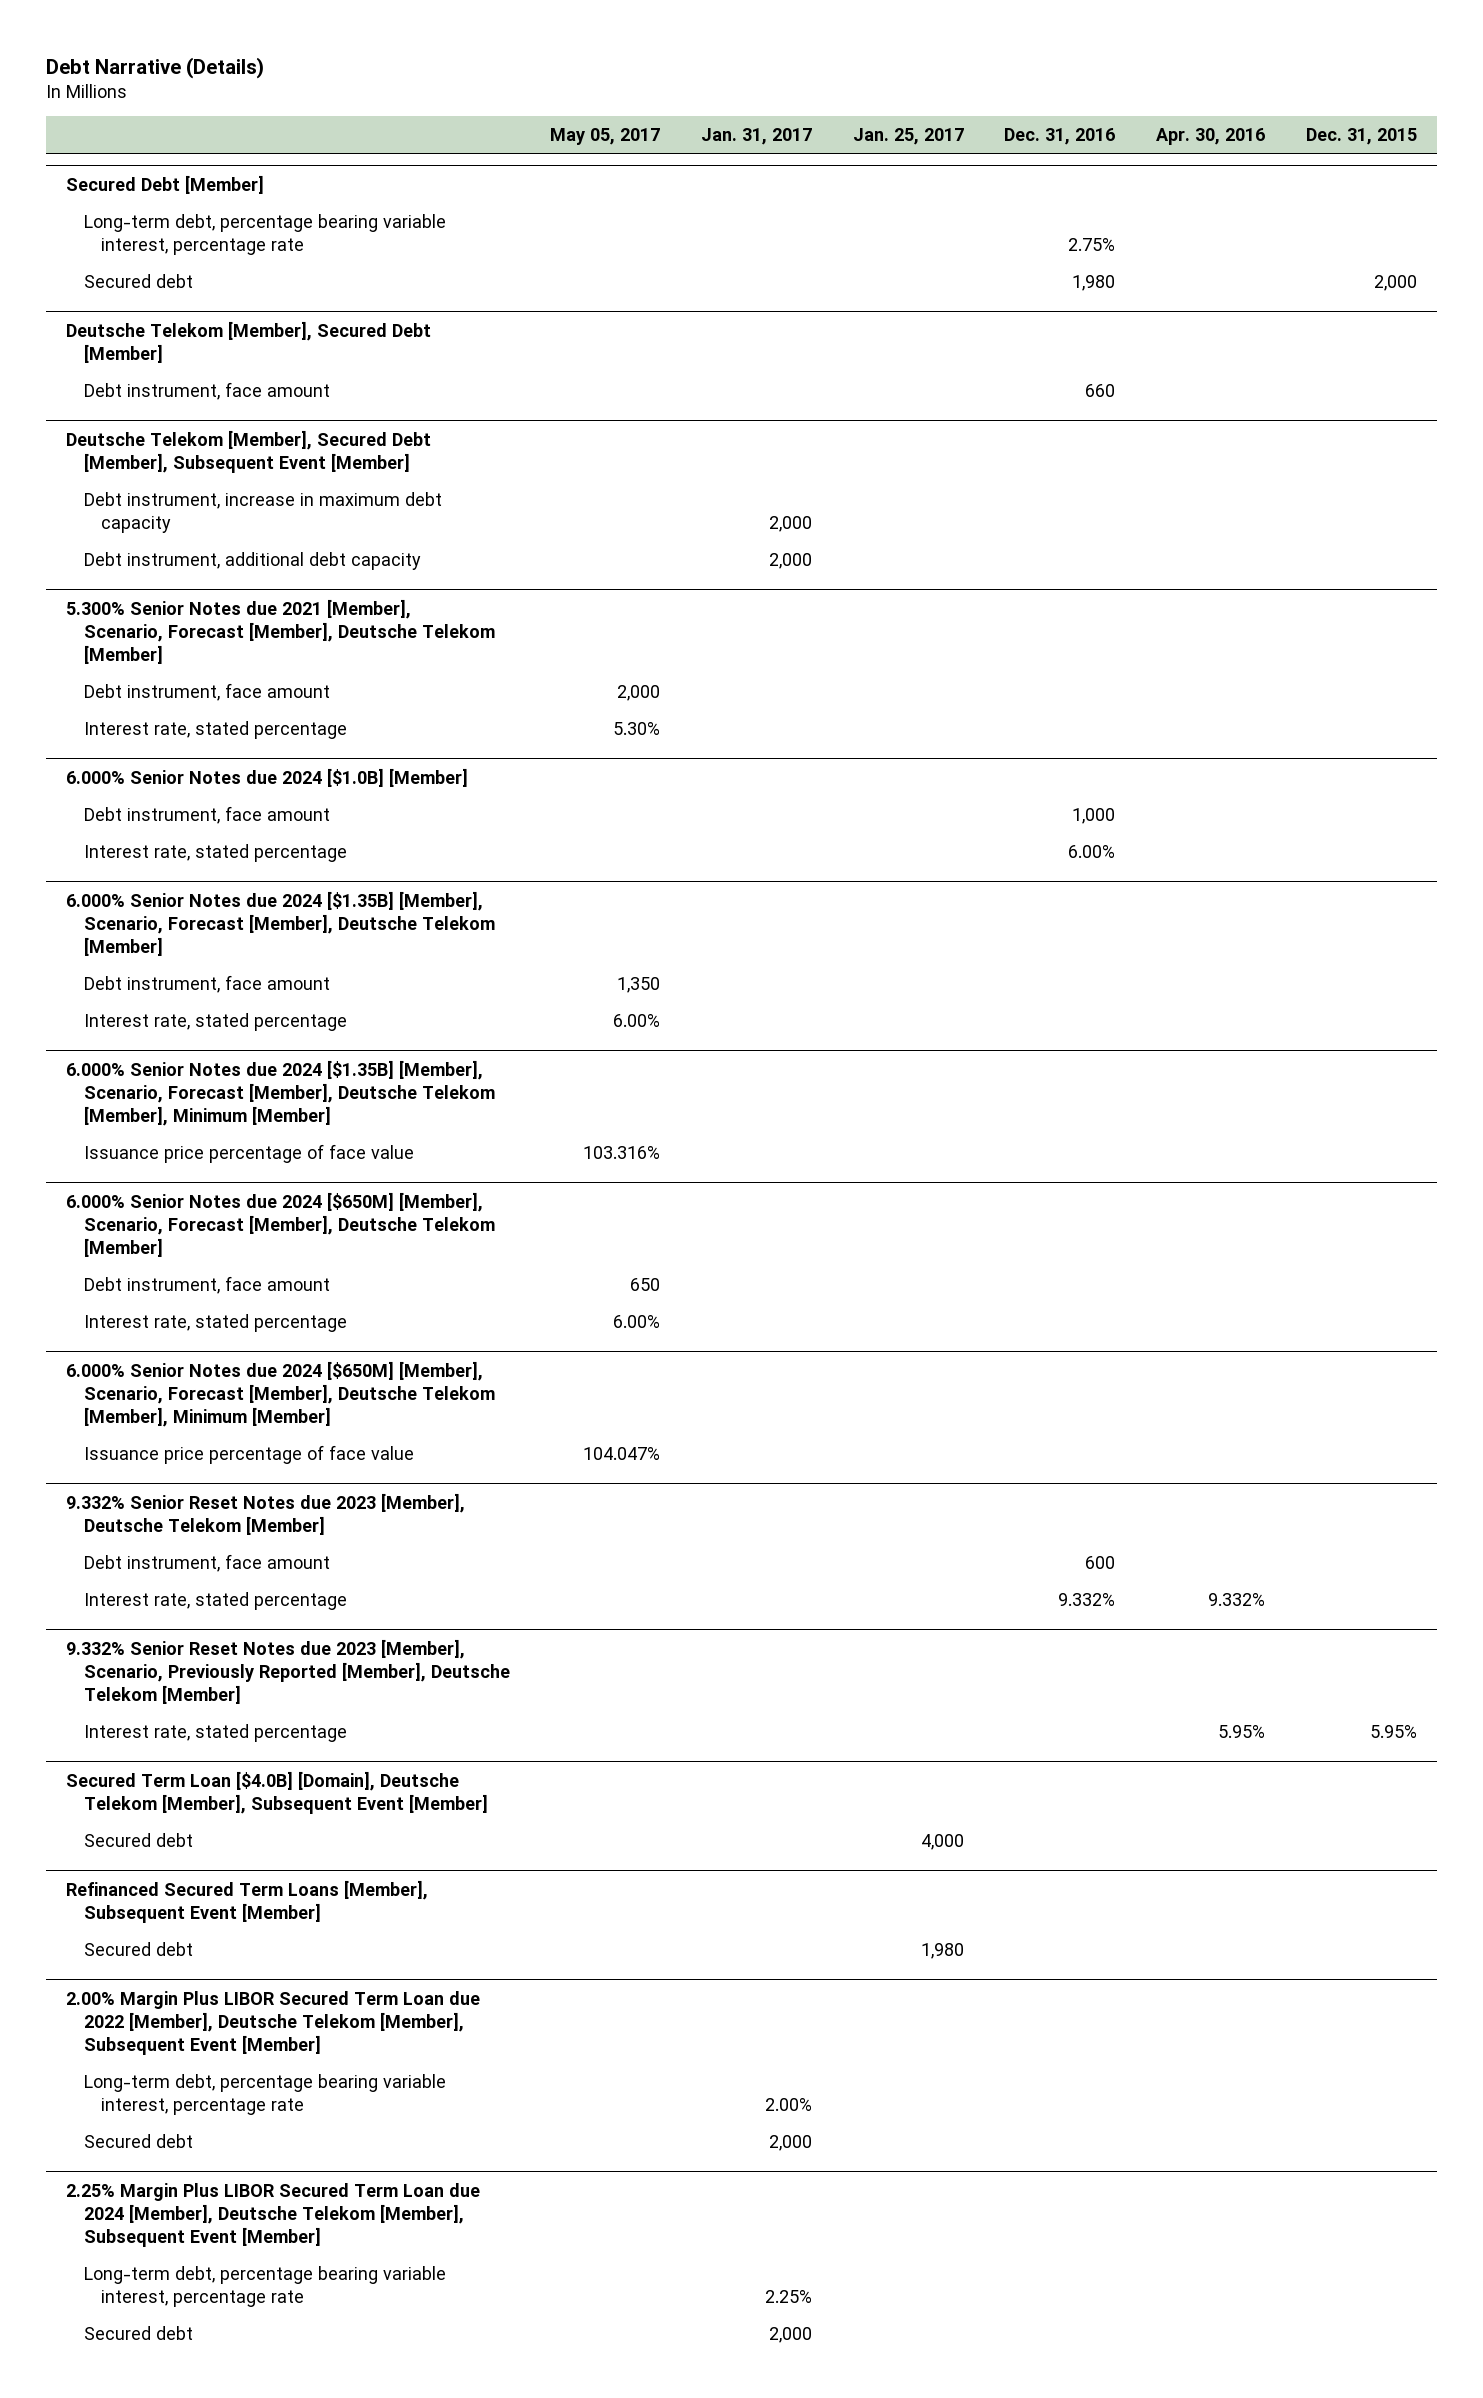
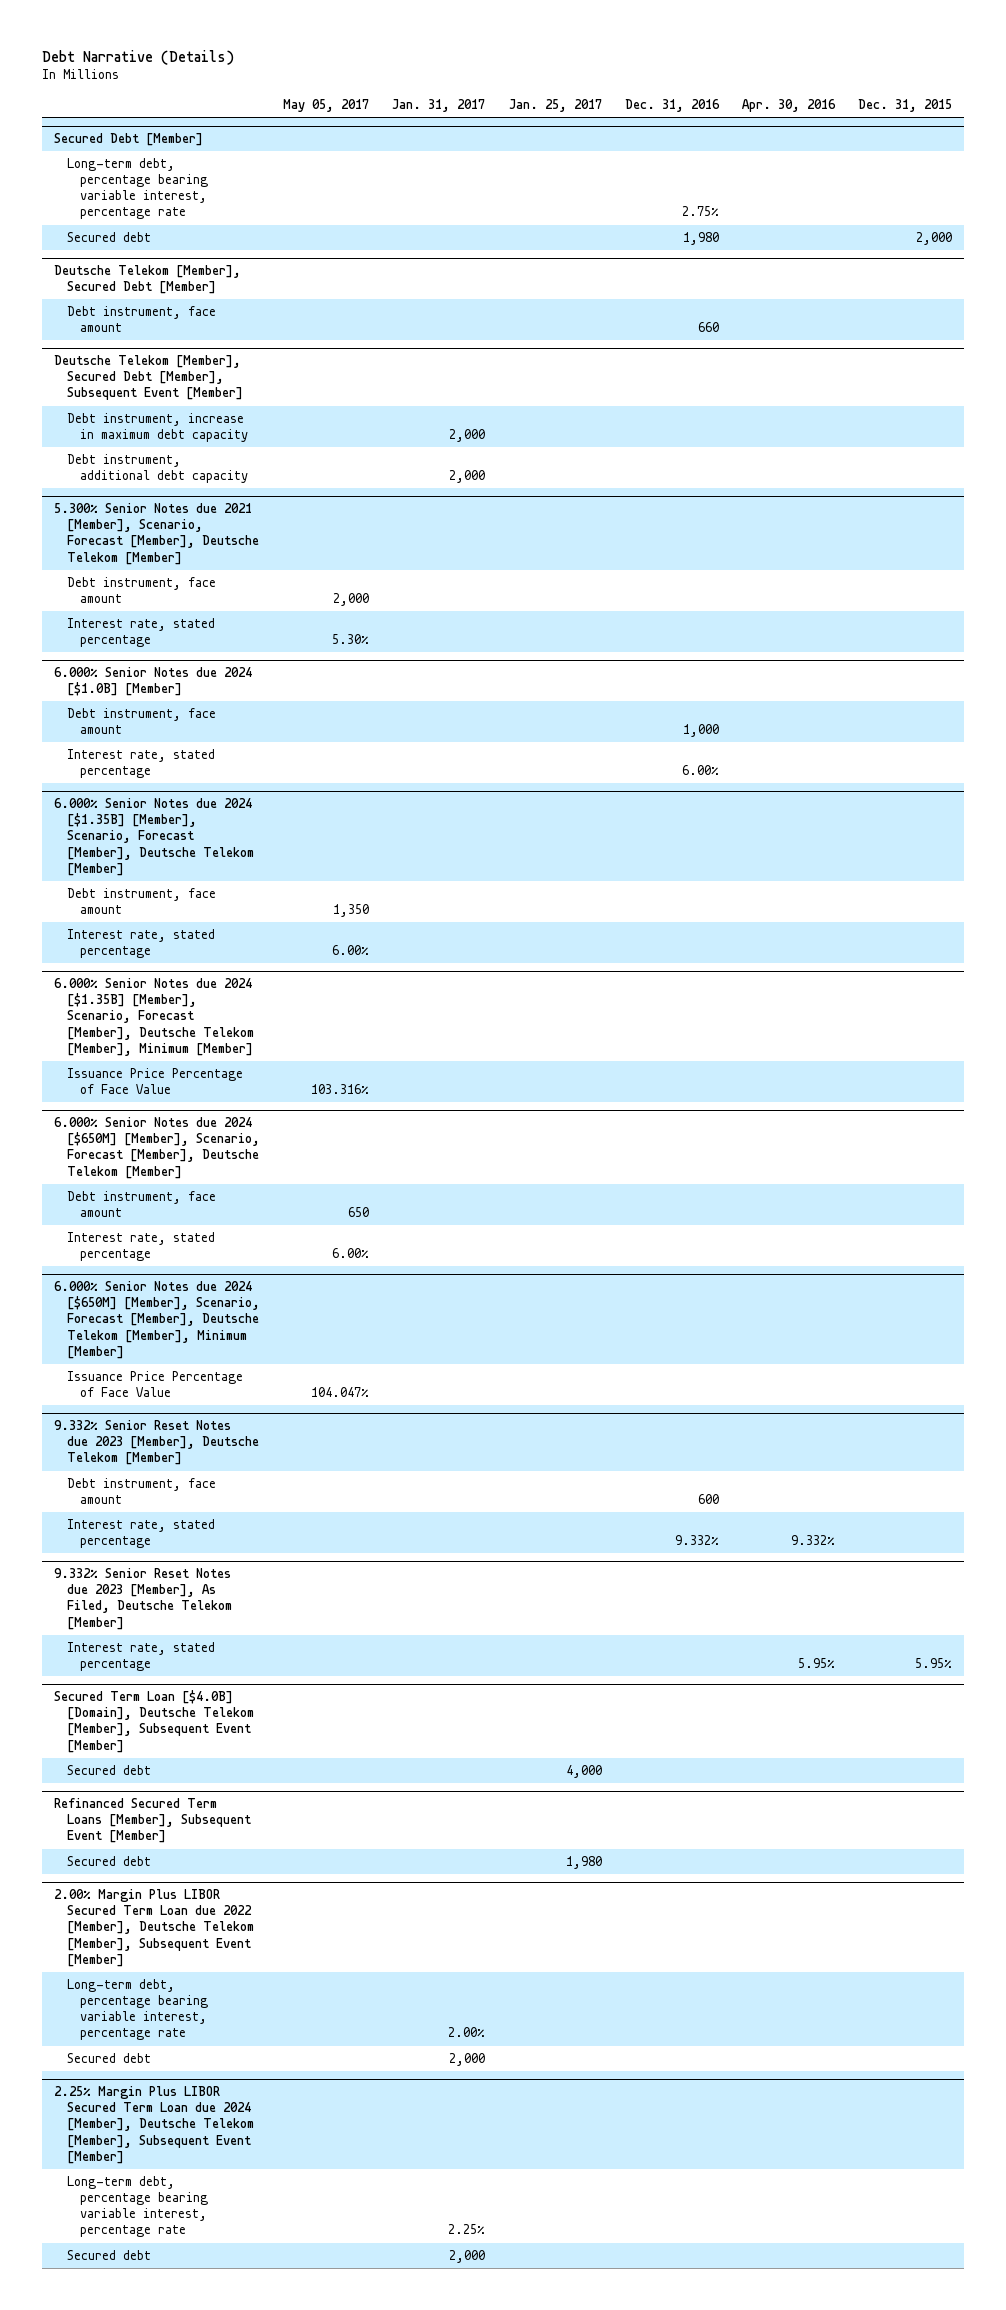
@ 6.000% Senior Notes due 2024 [$1.35B] [Member], Scenario, Forecast [Member], Deutsche Telekom [Member], Minimum [Member]
- Issuance price percentage of face value | 103.316% | | | | |
+ Issuance Price Percentage of Face Value | 103.316% | | | | |
@ 6.000% Senior Notes due 2024 [$650M] [Member], Scenario, Forecast [Member], Deutsche Telekom [Member], Minimum [Member]
- Issuance price percentage of face value | 104.047% | | | | |
+ Issuance Price Percentage of Face Value | 104.047% | | | | |
- 9.332% Senior Reset Notes due 2023 [Member], Scenario, Previously Reported [Member], Deutsche Telekom [Member]
+ 9.332% Senior Reset Notes due 2023 [Member], As Filed, Deutsche Telekom [Member]

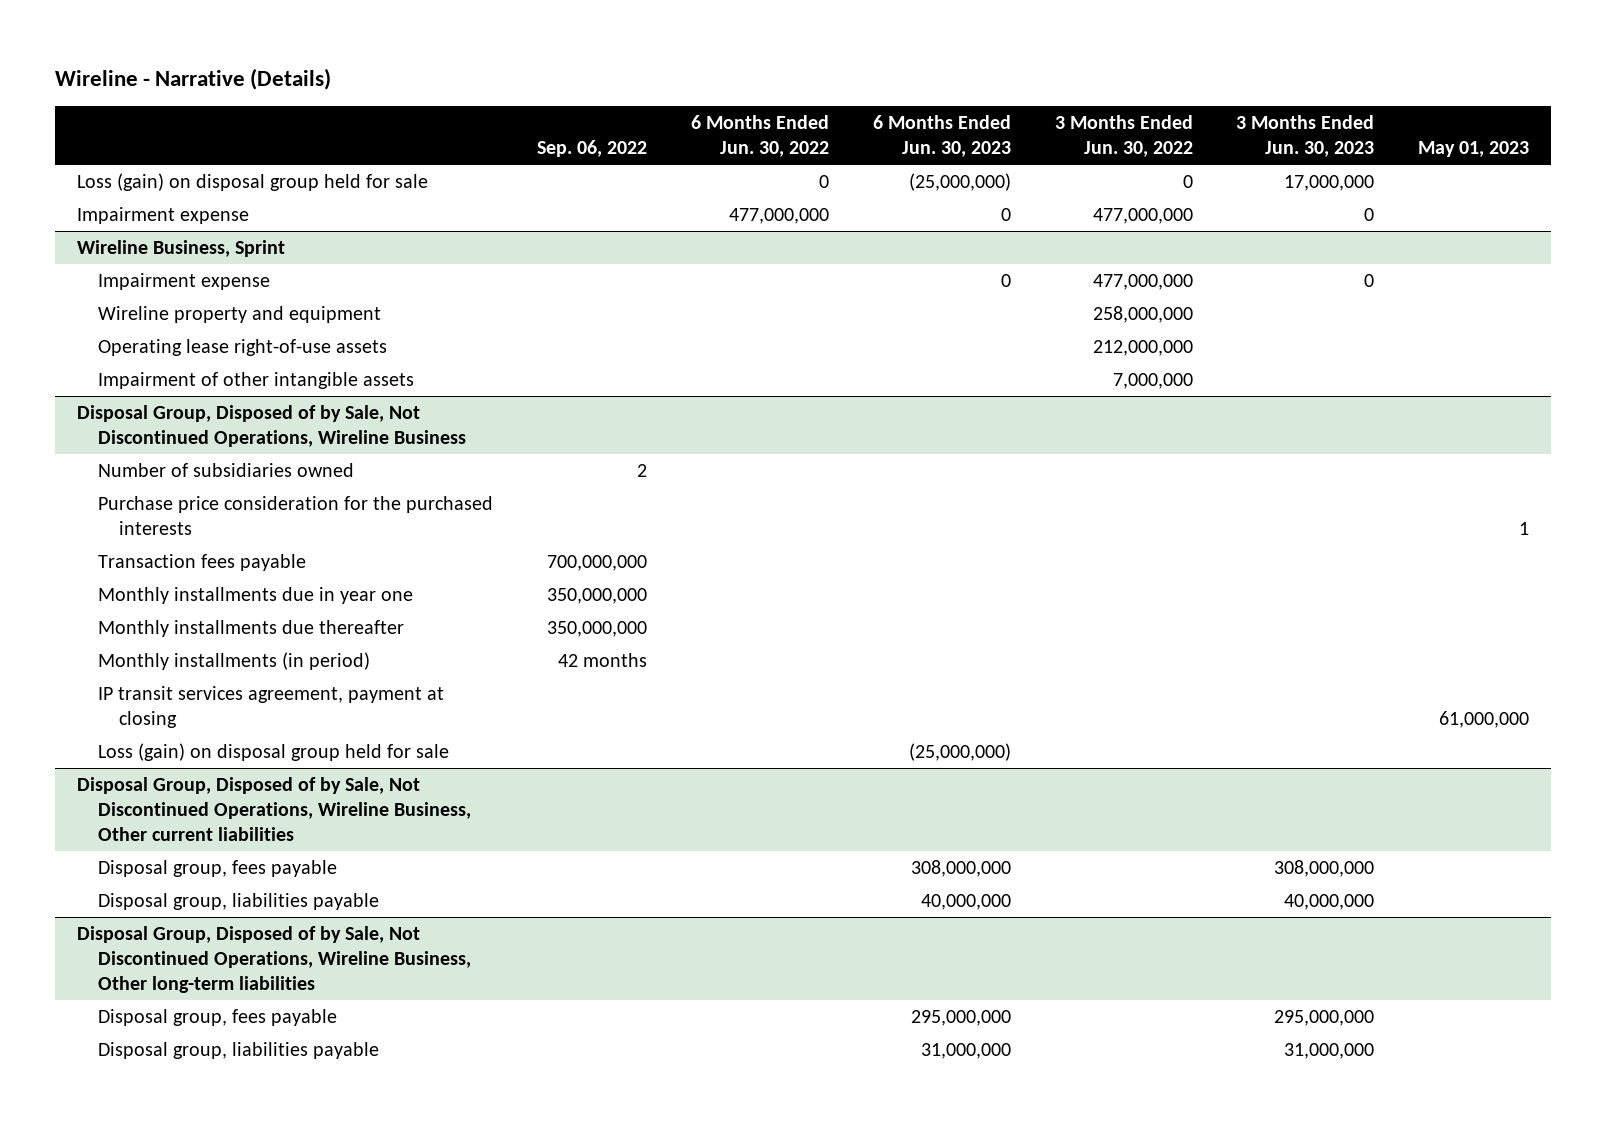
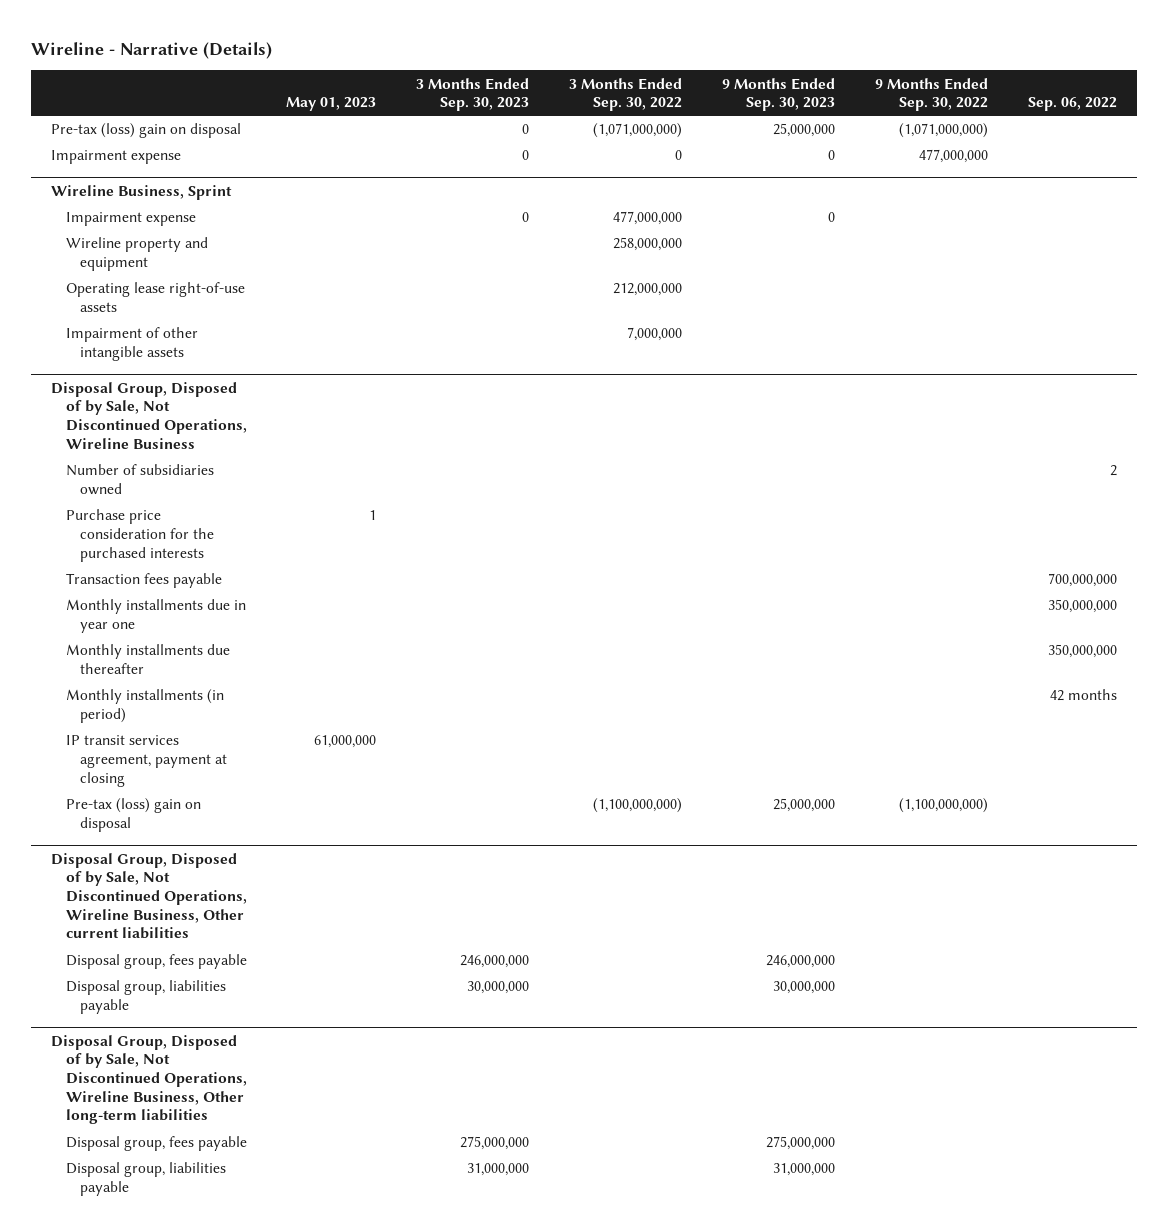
- | Sep. 06, 2022 | 6 Months Ended Jun. 30, 2022 | 6 Months Ended Jun. 30, 2023 | 3 Months Ended Jun. 30, 2022 | 3 Months Ended Jun. 30, 2023 | May 01, 2023
+ | May 01, 2023 | 3 Months Ended Sep. 30, 2023 | 3 Months Ended Sep. 30, 2022 | 9 Months Ended Sep. 30, 2023 | 9 Months Ended Sep. 30, 2022 | Sep. 06, 2022
- Loss (gain) on disposal group held for sale | | 0 | (25,000,000) | 0 | 17,000,000 |
+ Pre-tax (loss) gain on disposal | | 0 | (1,071,000,000) | 25,000,000 | (1,071,000,000) |
@ Disposal Group, Disposed of by Sale, Not Discontinued Operations, Wireline Business
- Loss (gain) on disposal group held for sale | | | (25,000,000) | | |
+ Pre-tax (loss) gain on disposal | | | (1,100,000,000) | 25,000,000 | (1,100,000,000) |

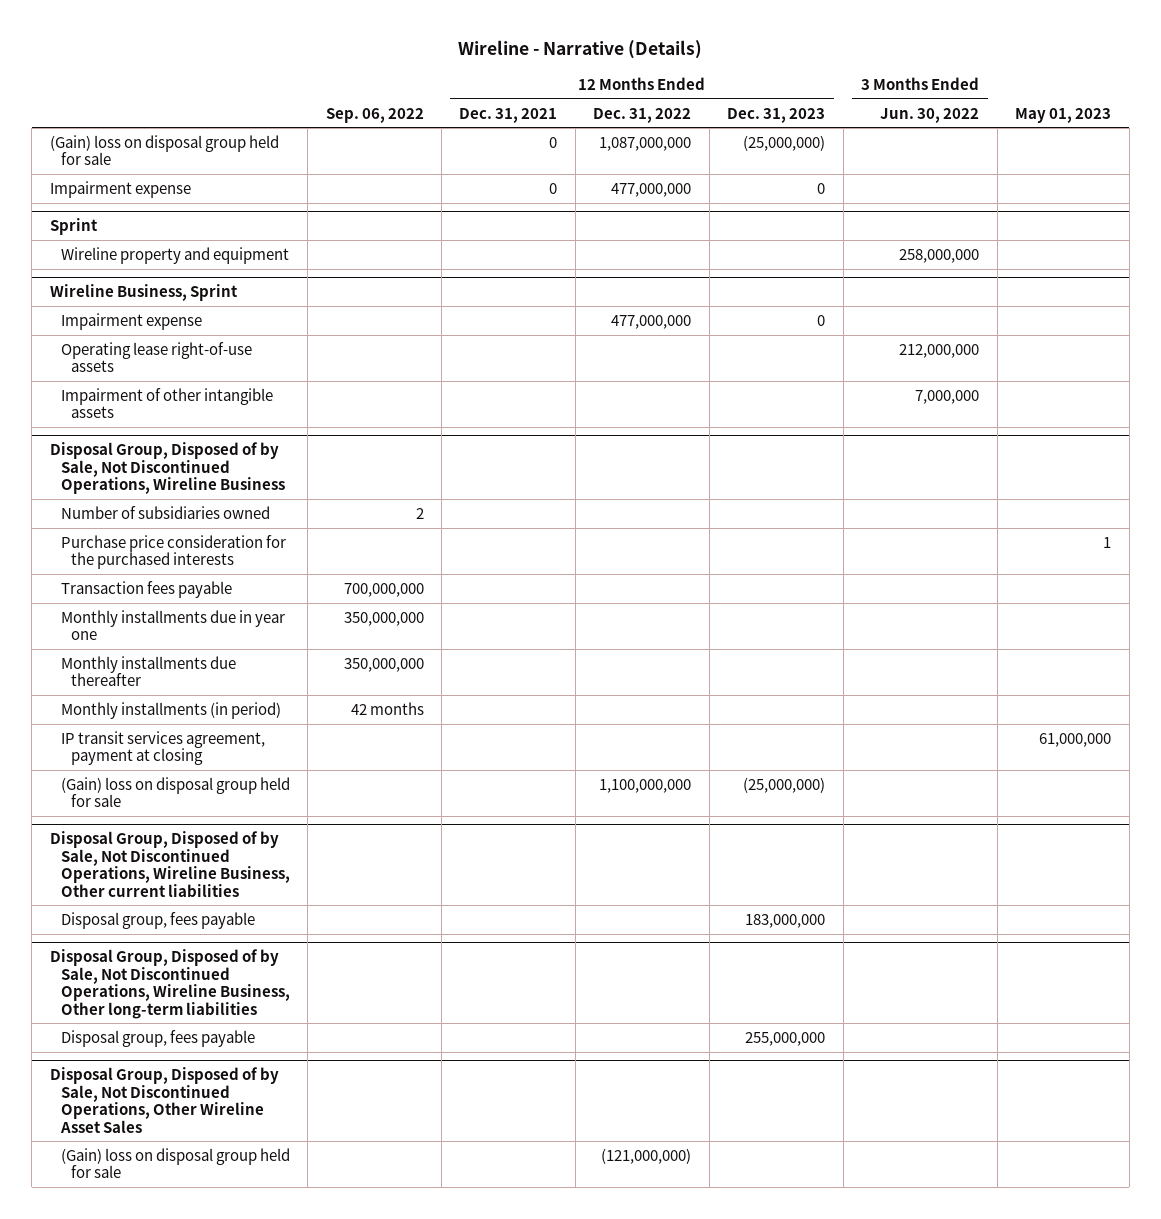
- | May 01, 2023 | 3 Months Ended Sep. 30, 2023 | 3 Months Ended Sep. 30, 2022 | 9 Months Ended Sep. 30, 2023 | 9 Months Ended Sep. 30, 2022 | Sep. 06, 2022
+ | Sep. 06, 2022 | 12 Months Ended Dec. 31, 2021 | 12 Months Ended Dec. 31, 2022 | 12 Months Ended Dec. 31, 2023 | 3 Months Ended Jun. 30, 2022 | May 01, 2023
- Pre-tax (loss) gain on disposal | | 0 | (1,071,000,000) | 25,000,000 | (1,071,000,000) |
+ (Gain) loss on disposal group held for sale | | 0 | 1,087,000,000 | (25,000,000) | |
+ Sprint
+ Wireline property and equipment | | | | | 258,000,000 |
@ Wireline Business, Sprint
- Wireline property and equipment | | | 258,000,000 | | |
@ Disposal Group, Disposed of by Sale, Not Discontinued Operations, Wireline Business
- Pre-tax (loss) gain on disposal | | | (1,100,000,000) | 25,000,000 | (1,100,000,000) |
+ (Gain) loss on disposal group held for sale | | | 1,100,000,000 | (25,000,000) | |
@ Disposal Group, Disposed of by Sale, Not Discontinued Operations, Wireline Business, Other current liabilities
- Disposal group, liabilities payable | | 30,000,000 | | 30,000,000 | |
@ Disposal Group, Disposed of by Sale, Not Discontinued Operations, Wireline Business, Other long-term liabilities
- Disposal group, liabilities payable | | 31,000,000 | | 31,000,000 | |
+ Disposal Group, Disposed of by Sale, Not Discontinued Operations, Other Wireline Asset Sales
+ (Gain) loss on disposal group held for sale | | | (121,000,000) | | |

